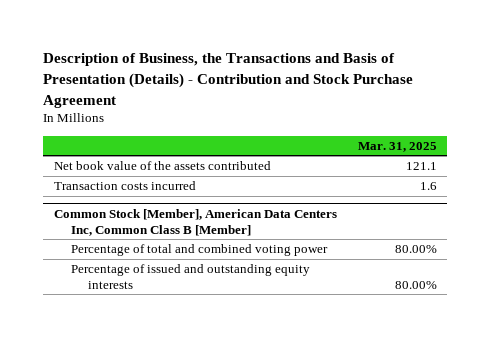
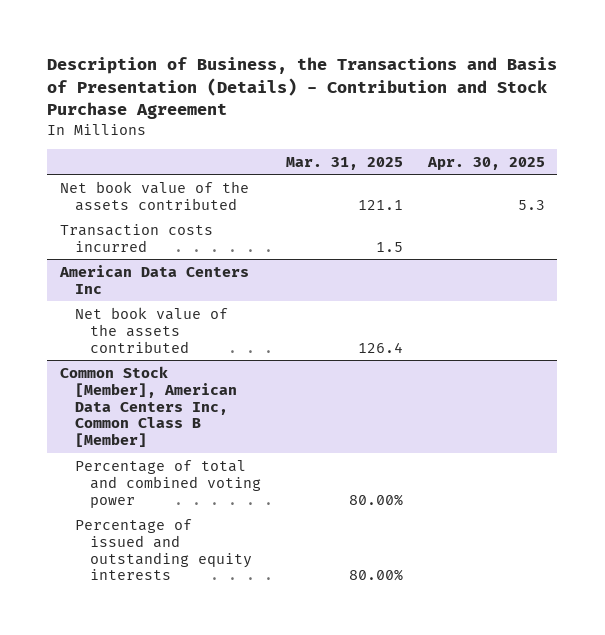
- | Mar. 31, 2025
+ | Mar. 31, 2025 | Apr. 30, 2025
- Transaction costs incurred | 1.6
+ Transaction costs incurred | 1.5 |
+ American Data Centers Inc
+ Net book value of the assets contributed | 126.4 |

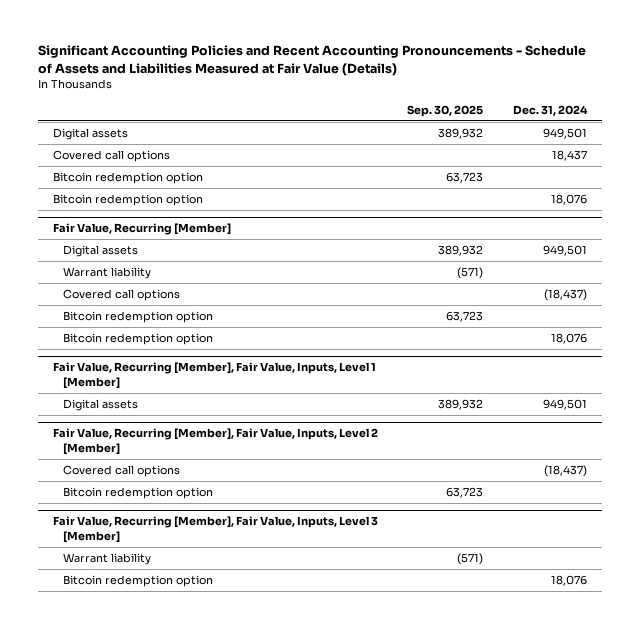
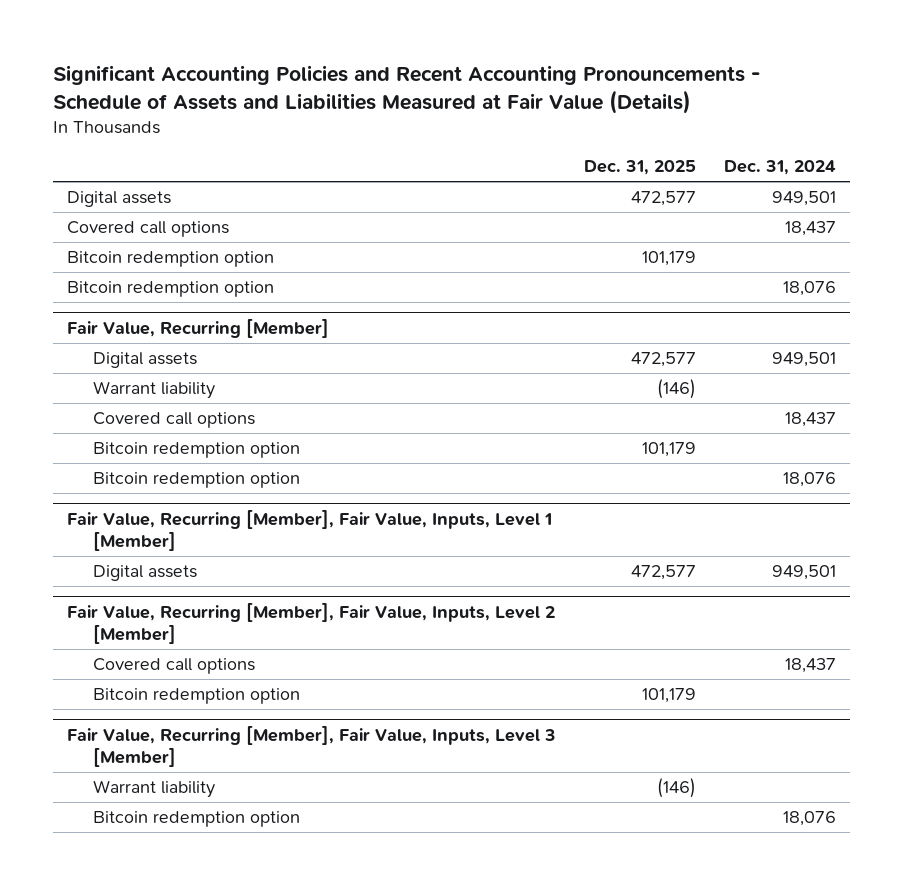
- | Sep. 30, 2025 | Dec. 31, 2024
+ | Dec. 31, 2025 | Dec. 31, 2024
@ Fair Value, Recurring [Member]
- Covered call options | | (18,437)
+ Covered call options | | 18,437
@ Fair Value, Recurring [Member], Fair Value, Inputs, Level 2 [Member]
- Covered call options | | (18,437)
+ Covered call options | | 18,437

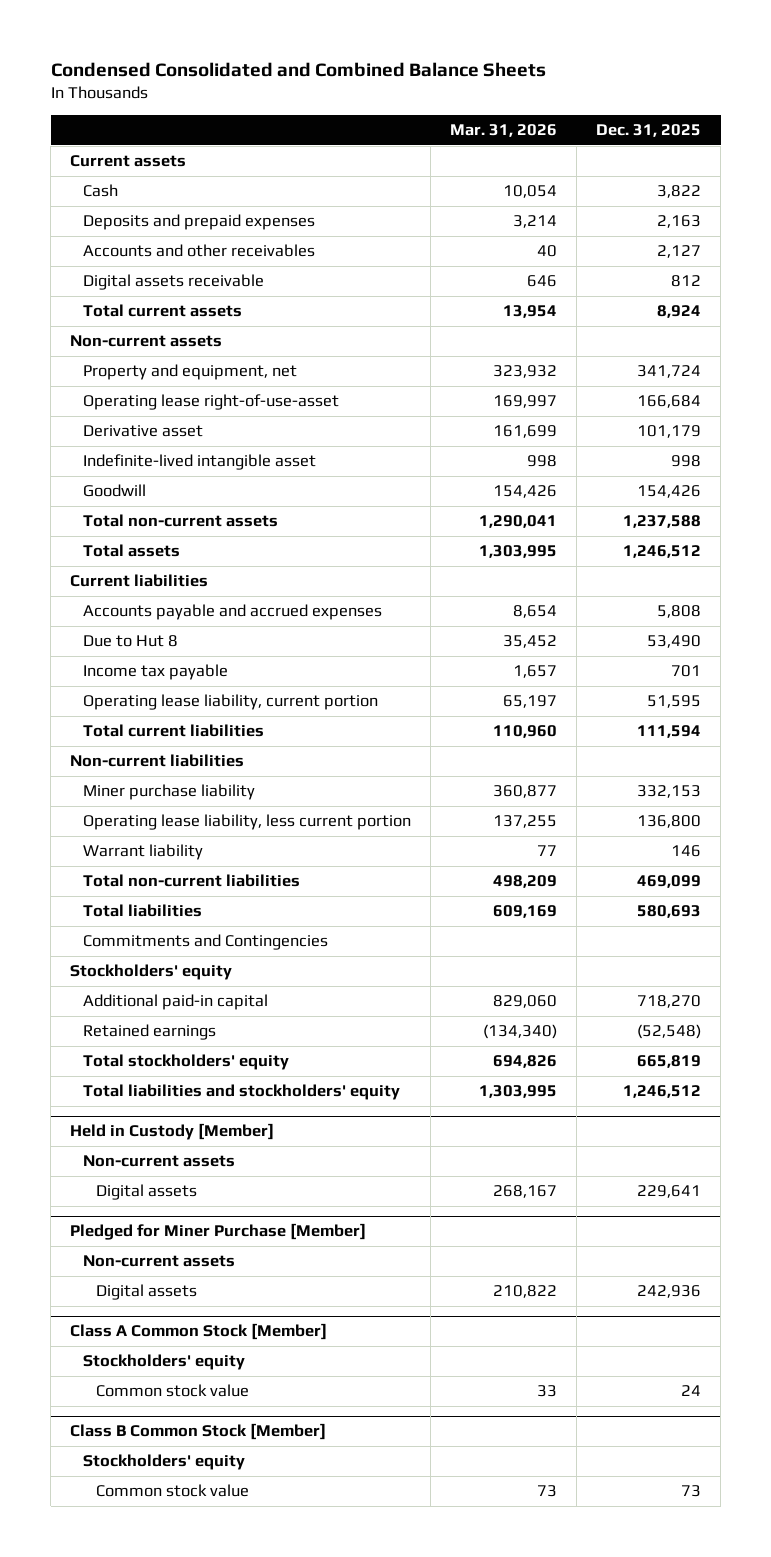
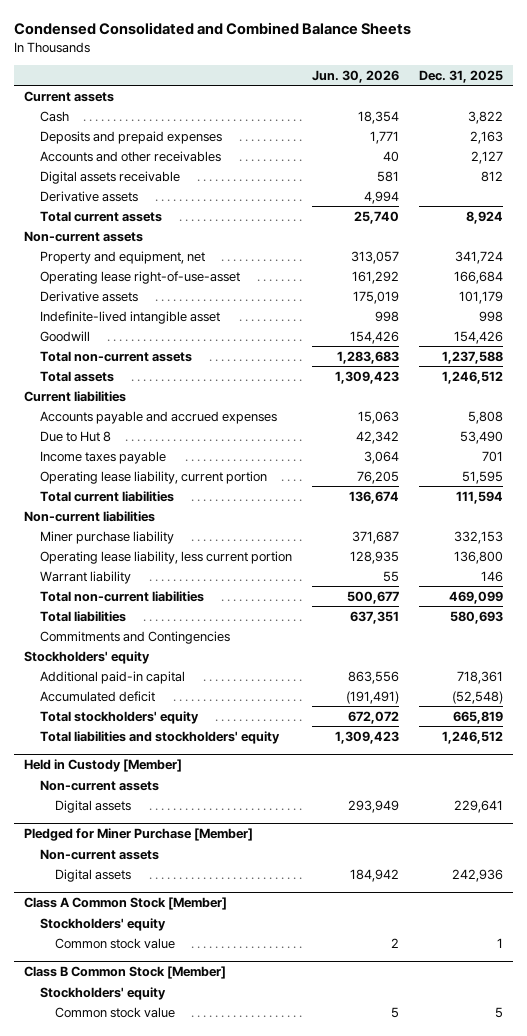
- | Mar. 31, 2026 | Dec. 31, 2025
+ | Jun. 30, 2026 | Dec. 31, 2025
+ Derivative assets | 4,994 |
- Derivative asset | 161,699 | 101,179
+ Derivative assets | 175,019 | 101,179
- Income tax payable | 1,657 | 701
+ Income taxes payable | 3,064 | 701
- Additional paid-in capital | 829,060 | 718,270
- Retained earnings | (134,340) | (52,548)
+ Additional paid-in capital | 863,556 | 718,361
+ Accumulated deficit | (191,491) | (52,548)
@ Class A Common Stock [Member]
- Common stock value | 33 | 24
+ Common stock value | 2 | 1
@ Class B Common Stock [Member]
- Common stock value | 73 | 73
+ Common stock value | 5 | 5

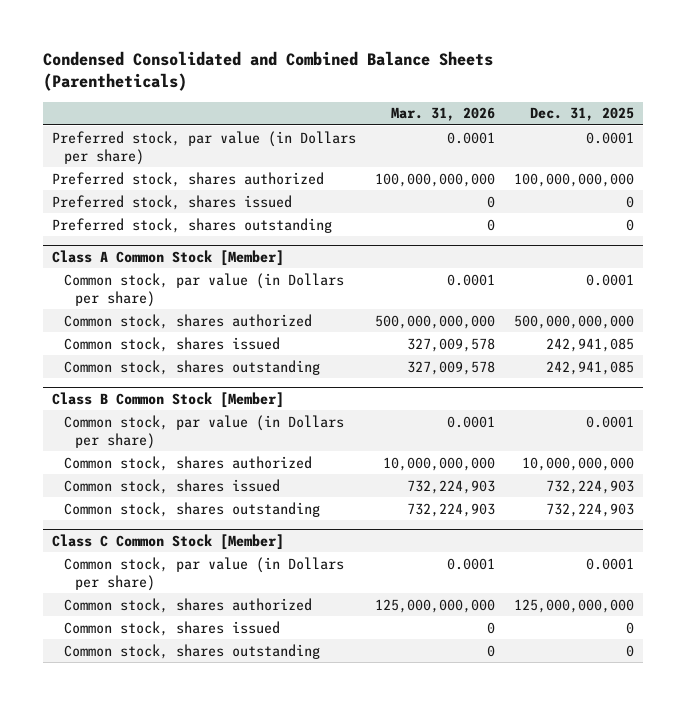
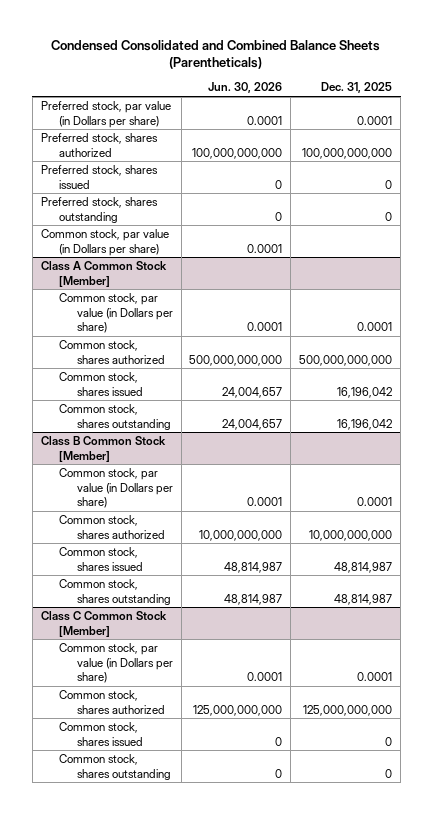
- | Mar. 31, 2026 | Dec. 31, 2025
+ | Jun. 30, 2026 | Dec. 31, 2025
+ Common stock, par value (in Dollars per share) | 0.0001 |
@ Class A Common Stock [Member]
- Common stock, shares issued | 327,009,578 | 242,941,085
- Common stock, shares outstanding | 327,009,578 | 242,941,085
+ Common stock, shares issued | 24,004,657 | 16,196,042
+ Common stock, shares outstanding | 24,004,657 | 16,196,042
@ Class B Common Stock [Member]
- Common stock, shares issued | 732,224,903 | 732,224,903
- Common stock, shares outstanding | 732,224,903 | 732,224,903
+ Common stock, shares issued | 48,814,987 | 48,814,987
+ Common stock, shares outstanding | 48,814,987 | 48,814,987

